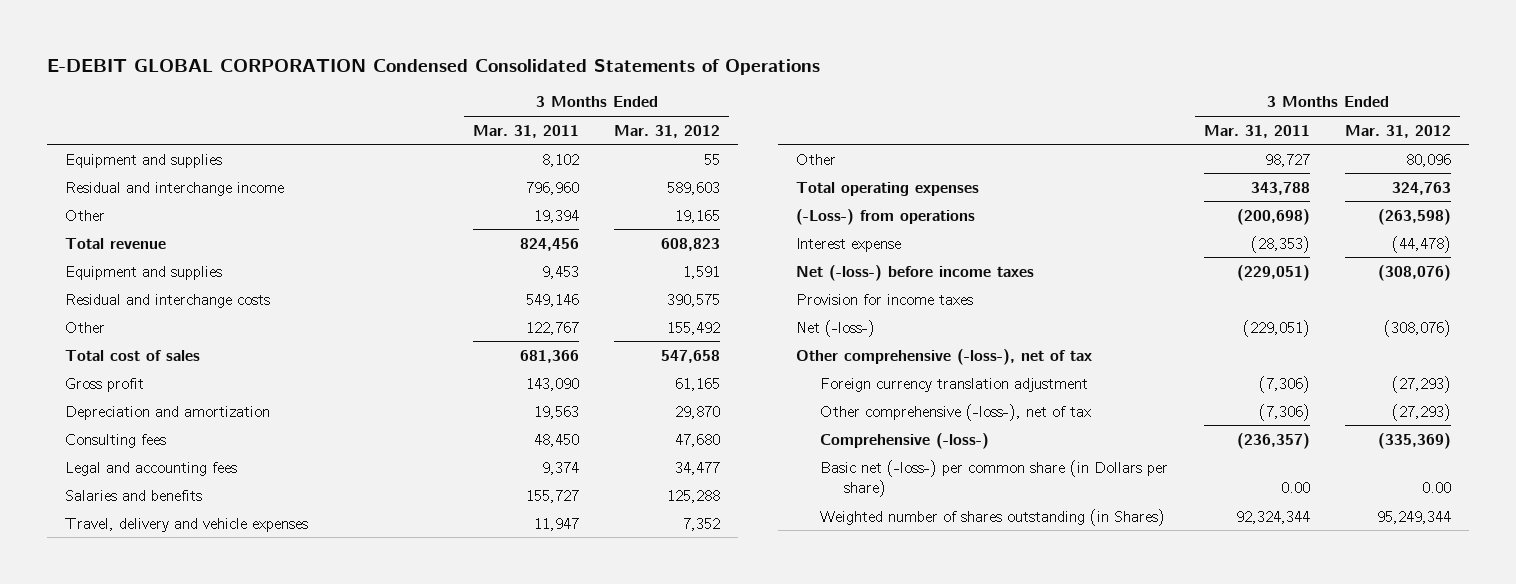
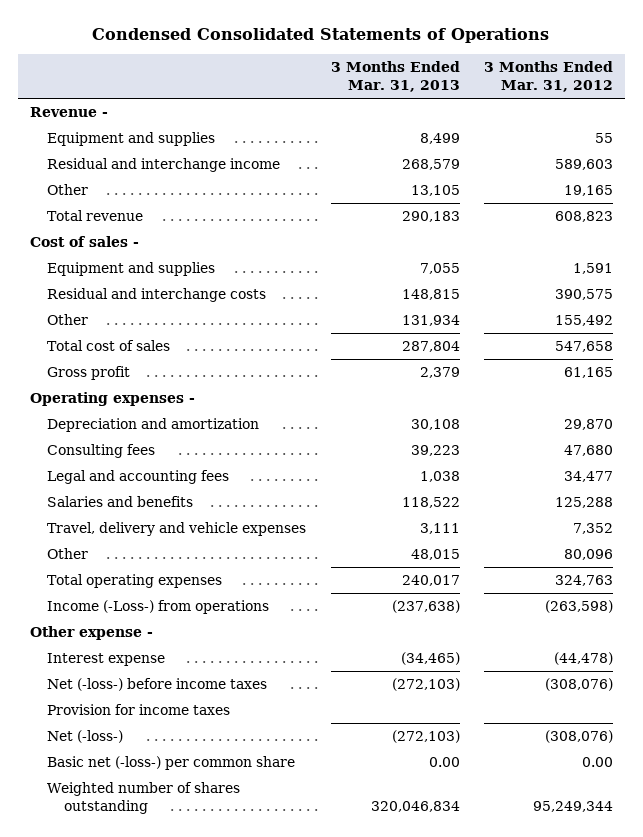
- E-DEBIT GLOBAL CORPORATION Condensed Consolidated Statements of Operations
+ Condensed Consolidated Statements of Operations
- | 3 Months Ended Mar. 31, 2011 | 3 Months Ended Mar. 31, 2012
+ | 3 Months Ended Mar. 31, 2013 | 3 Months Ended Mar. 31, 2012
+ Revenue -
+ Cost of sales -
+ Operating expenses -
- (-Loss-) from operations | (200,698) | (263,598)
+ Income (-Loss-) from operations | (237,638) | (263,598)
+ Other expense -
- Other comprehensive (-loss-), net of tax
- Foreign currency translation adjustment | (7,306) | (27,293)
- Other comprehensive (-loss-), net of tax | (7,306) | (27,293)
- Comprehensive (-loss-) | (236,357) | (335,369)
- Basic net (-loss-) per common share (in Dollars per share) | 0.00 | 0.00
- Weighted number of shares outstanding (in Shares) | 92,324,344 | 95,249,344
+ Basic net (-loss-) per common share | 0.00 | 0.00
+ Weighted number of shares outstanding | 320,046,834 | 95,249,344

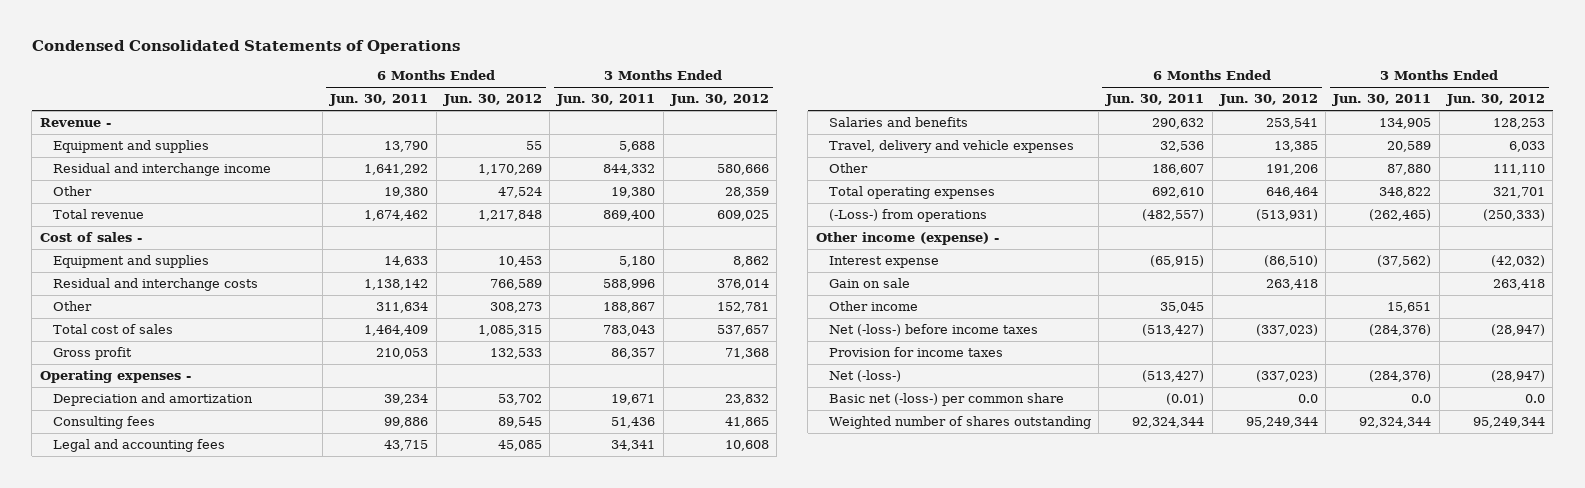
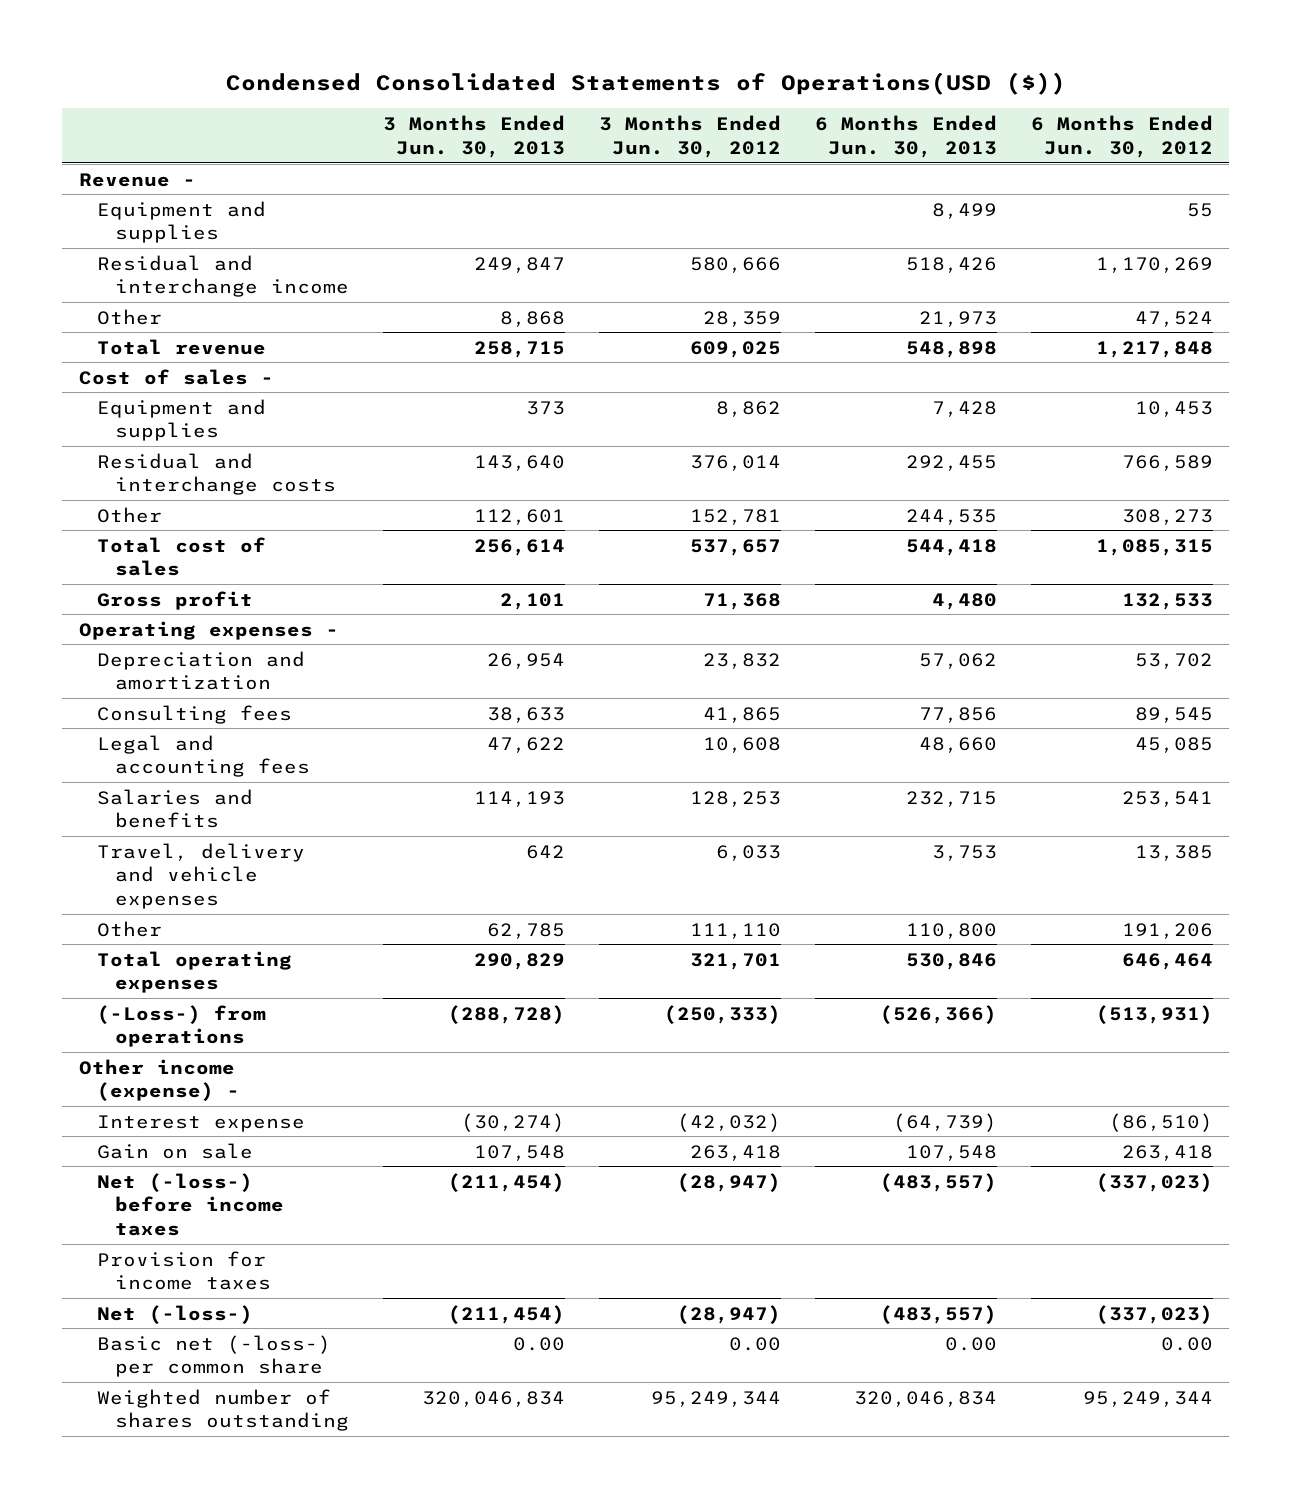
- Condensed Consolidated Statements of Operations
+ Condensed Consolidated Statements of Operations(USD ($))
- | 6 Months Ended Jun. 30, 2011 | 6 Months Ended Jun. 30, 2012 | 3 Months Ended Jun. 30, 2011 | 3 Months Ended Jun. 30, 2012
+ | 3 Months Ended Jun. 30, 2013 | 3 Months Ended Jun. 30, 2012 | 6 Months Ended Jun. 30, 2013 | 6 Months Ended Jun. 30, 2012
- Other income | 35,045 | | 15,651 |
- Basic net (-loss-) per common share | (0.01) | 0.0 | 0.0 | 0.0
+ Basic net (-loss-) per common share | 0.00 | 0.00 | 0.00 | 0.00

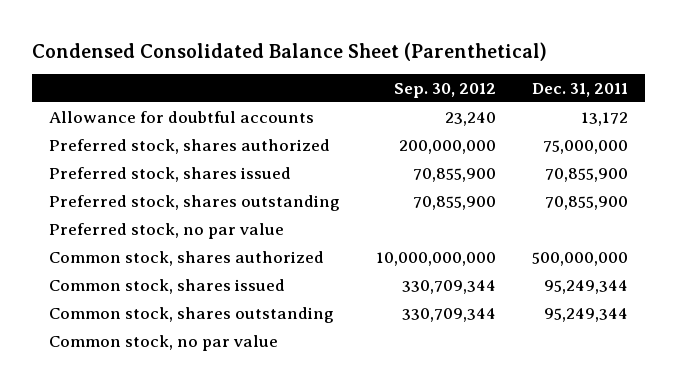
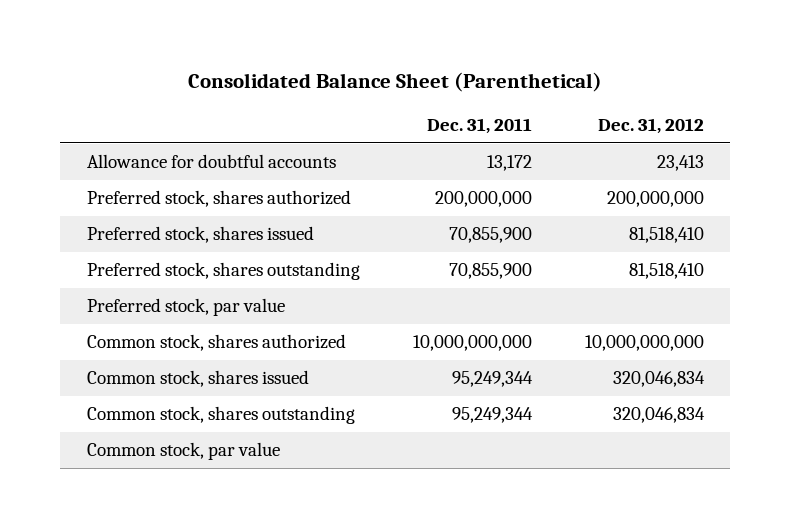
- Condensed Consolidated Balance Sheet (Parenthetical)
+ Consolidated Balance Sheet (Parenthetical)
- | Sep. 30, 2012 | Dec. 31, 2011
+ | Dec. 31, 2011 | Dec. 31, 2012
- Preferred stock, shares authorized | 200,000,000 | 75,000,000
+ Preferred stock, shares authorized | 200,000,000 | 200,000,000
- Preferred stock, no par value
- Common stock, shares authorized | 10,000,000,000 | 500,000,000
+ Preferred stock, par value
+ Common stock, shares authorized | 10,000,000,000 | 10,000,000,000
- Common stock, no par value
+ Common stock, par value

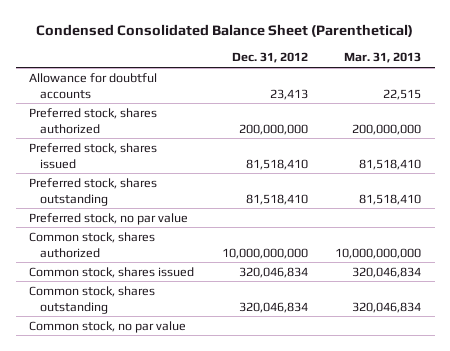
- Consolidated Balance Sheet (Parenthetical)
+ Condensed Consolidated Balance Sheet (Parenthetical)
- | Dec. 31, 2011 | Dec. 31, 2012
+ | Dec. 31, 2012 | Mar. 31, 2013
- Preferred stock, par value
+ Preferred stock, no par value
- Common stock, par value
+ Common stock, no par value

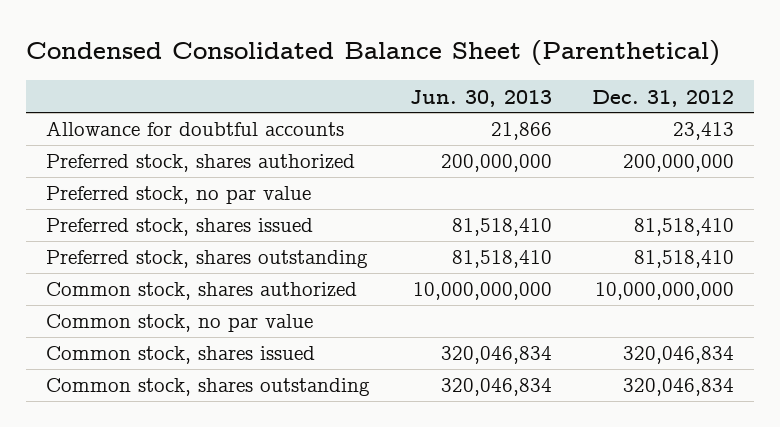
- | Dec. 31, 2012 | Mar. 31, 2013
+ | Jun. 30, 2013 | Dec. 31, 2012
moved up: Preferred stock, no par value
moved up: Common stock, no par value

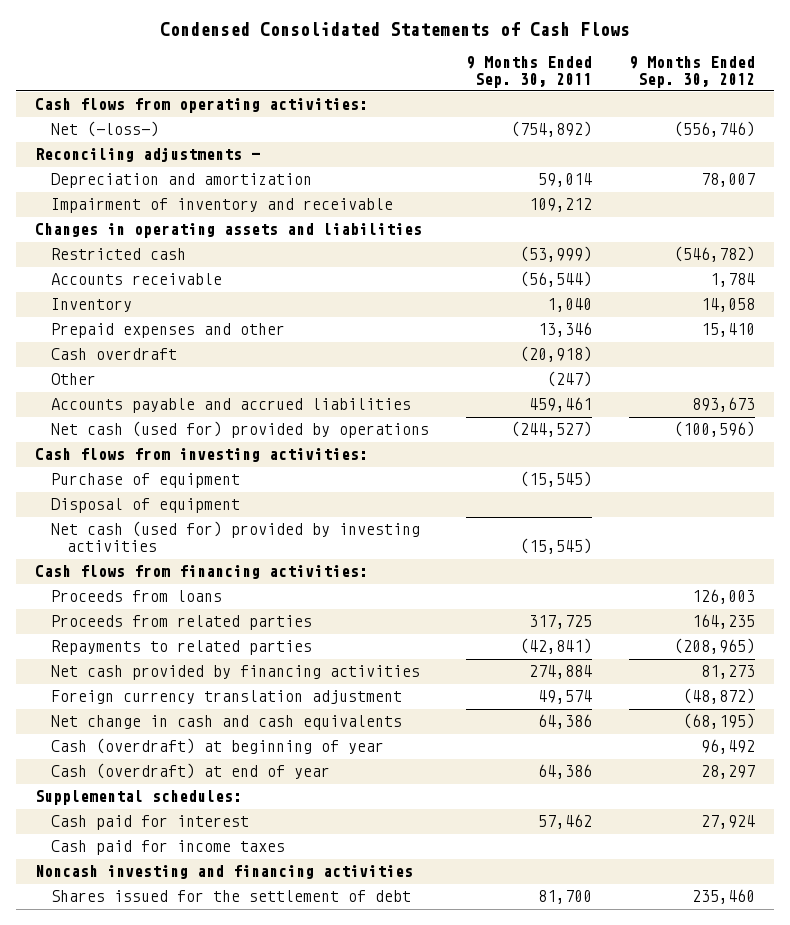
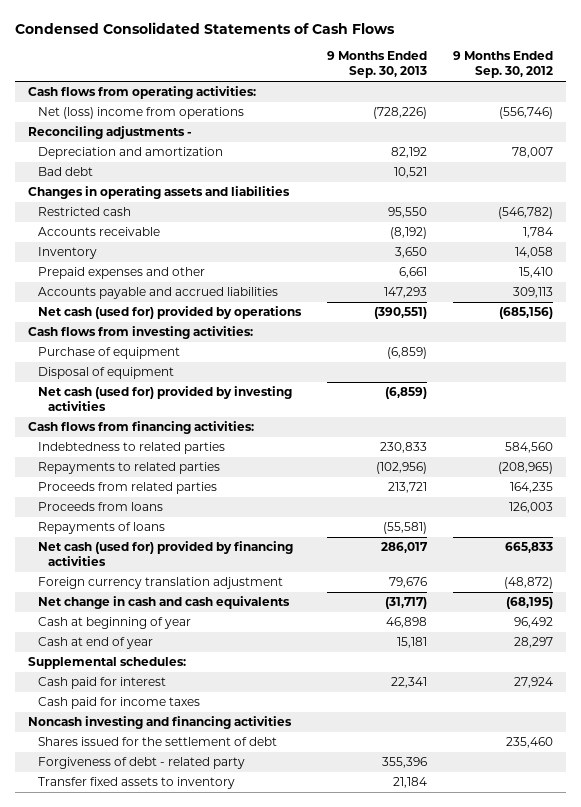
- | 9 Months Ended Sep. 30, 2011 | 9 Months Ended Sep. 30, 2012
+ | 9 Months Ended Sep. 30, 2013 | 9 Months Ended Sep. 30, 2012
- Net (-loss-) | (754,892) | (556,746)
+ Net (loss) income from operations | (728,226) | (556,746)
- Impairment of inventory and receivable | 109,212 |
+ Bad debt | 10,521 |
- Cash overdraft | (20,918) |
- Other | (247) |
- Accounts payable and accrued liabilities | 459,461 | 893,673
- Net cash (used for) provided by operations | (244,527) | (100,596)
+ Accounts payable and accrued liabilities | 147,293 | 309,113
+ Net cash (used for) provided by operations | (390,551) | (685,156)
+ Indebtedness to related parties | 230,833 | 584,560
- Net cash provided by financing activities | 274,884 | 81,273
moved down: Proceeds from related parties | 213,721 | 164,235
moved down: Proceeds from loans | | 126,003
+ Repayments of loans | (55,581) |
+ Net cash (used for) provided by financing activities | 286,017 | 665,833
- Cash (overdraft) at beginning of year | | 96,492
- Cash (overdraft) at end of year | 64,386 | 28,297
+ Cash at beginning of year | 46,898 | 96,492
+ Cash at end of year | 15,181 | 28,297
+ Forgiveness of debt - related party | 355,396 |
+ Transfer fixed assets to inventory | 21,184 |

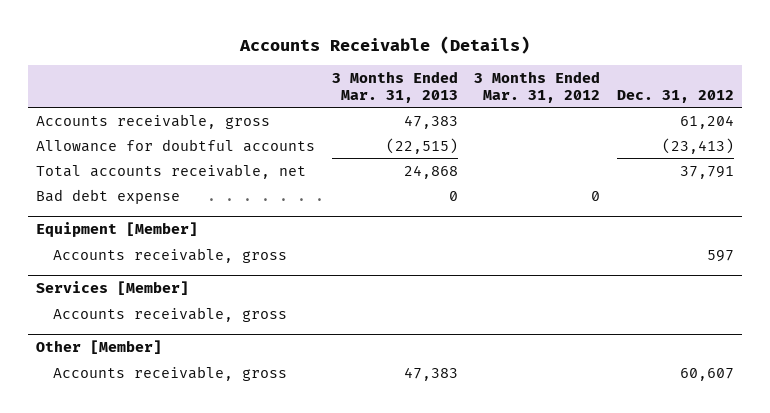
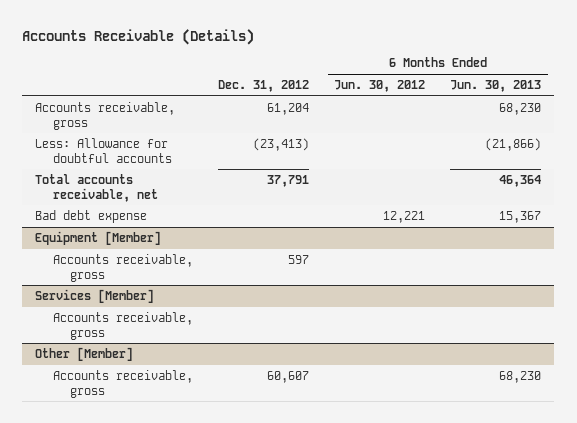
- | 3 Months Ended Mar. 31, 2013 | 3 Months Ended Mar. 31, 2012 | Dec. 31, 2012
+ | Dec. 31, 2012 | 6 Months Ended Jun. 30, 2012 | 6 Months Ended Jun. 30, 2013
- Allowance for doubtful accounts | (22,515) | | (23,413)
+ Less: Allowance for doubtful accounts | (23,413) | | (21,866)

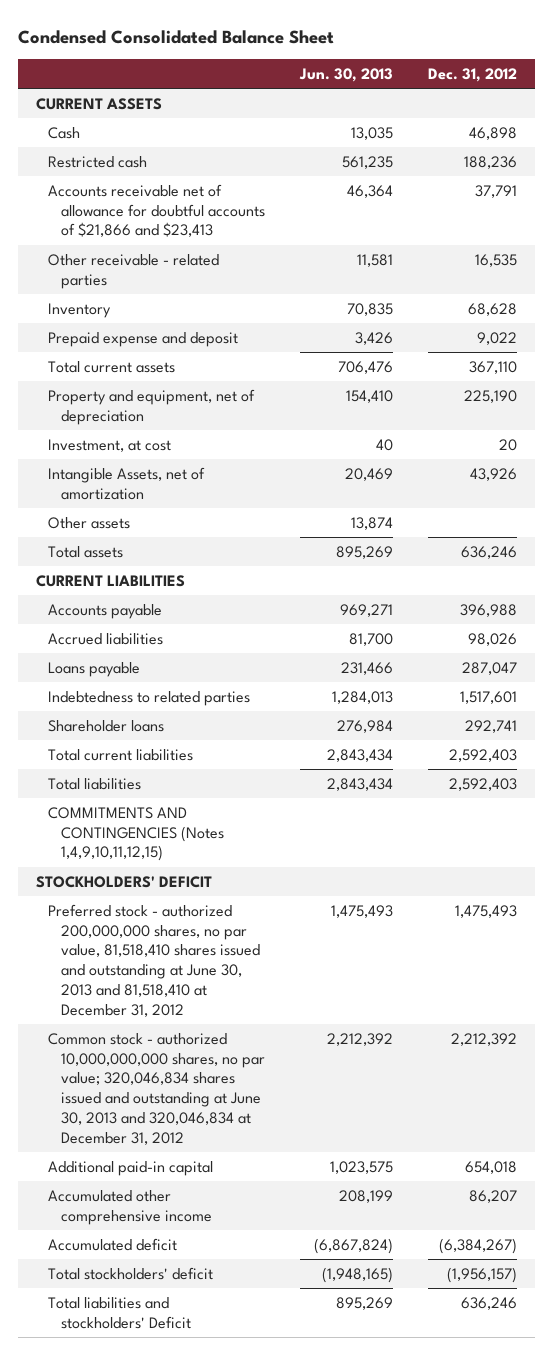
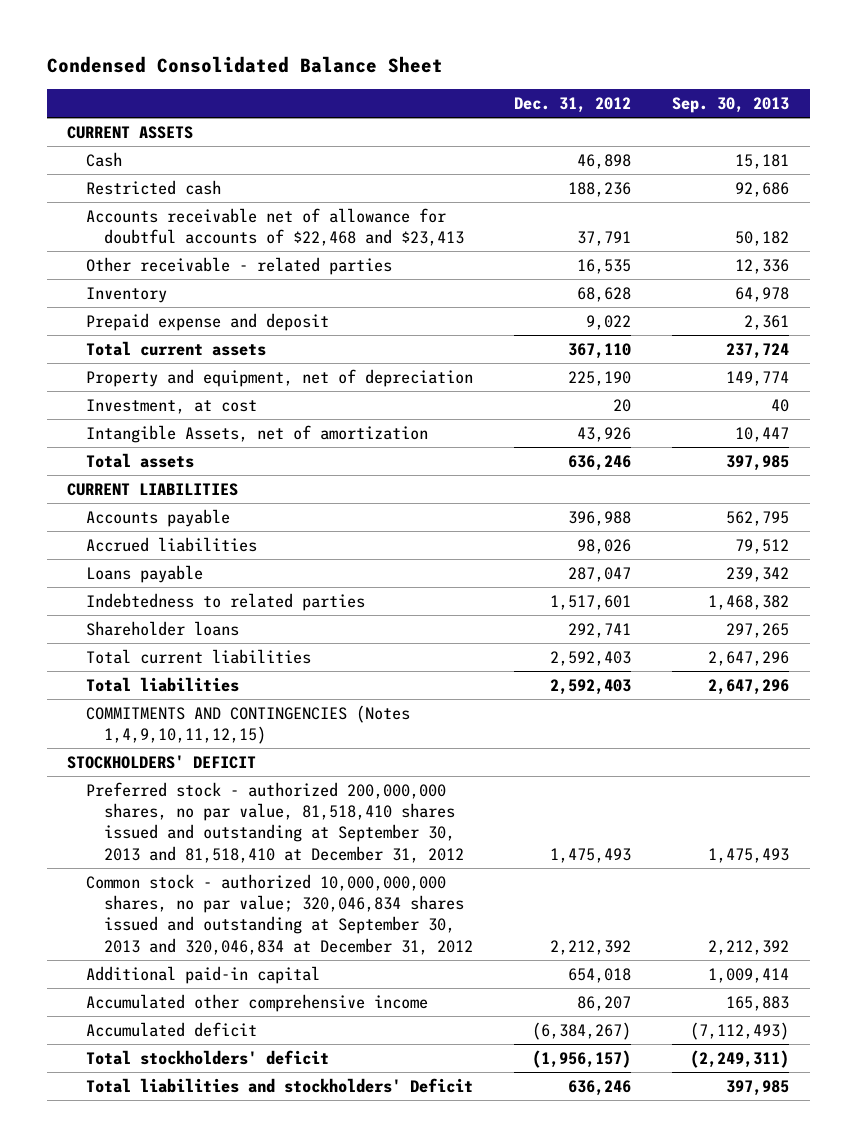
- | Jun. 30, 2013 | Dec. 31, 2012
+ | Dec. 31, 2012 | Sep. 30, 2013
- Accounts receivable net of allowance for doubtful accounts of $21,866 and $23,413 | 46,364 | 37,791
+ Accounts receivable net of allowance for doubtful accounts of $22,468 and $23,413 | 37,791 | 50,182
- Other assets | 13,874 |
- Preferred stock - authorized 200,000,000 shares, no par value, 81,518,410 shares issued and outstanding at June 30, 2013 and 81,518,410 at December 31, 2012 | 1,475,493 | 1,475,493
- Common stock - authorized 10,000,000,000 shares, no par value; 320,046,834 shares issued and outstanding at June 30, 2013 and 320,046,834 at December 31, 2012 | 2,212,392 | 2,212,392
+ Preferred stock - authorized 200,000,000 shares, no par value, 81,518,410 shares issued and outstanding at September 30, 2013 and 81,518,410 at December 31, 2012 | 1,475,493 | 1,475,493
+ Common stock - authorized 10,000,000,000 shares, no par value; 320,046,834 shares issued and outstanding at September 30, 2013 and 320,046,834 at December 31, 2012 | 2,212,392 | 2,212,392

